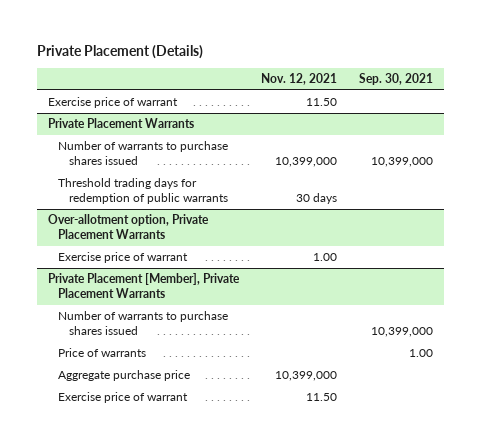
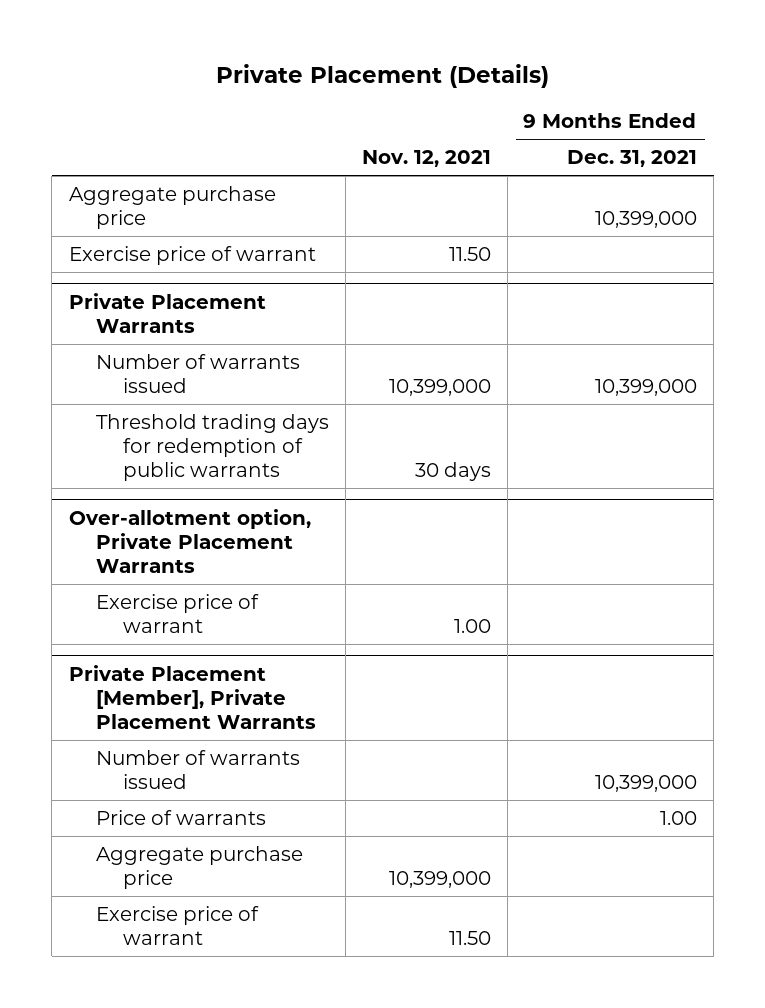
- | Nov. 12, 2021 | Sep. 30, 2021
+ | Nov. 12, 2021 | 9 Months Ended Dec. 31, 2021
+ Aggregate purchase price | | 10,399,000
@ Private Placement Warrants
- Number of warrants to purchase shares issued | 10,399,000 | 10,399,000
+ Number of warrants issued | 10,399,000 | 10,399,000
@ Private Placement [Member], Private Placement Warrants
- Number of warrants to purchase shares issued | | 10,399,000
+ Number of warrants issued | | 10,399,000

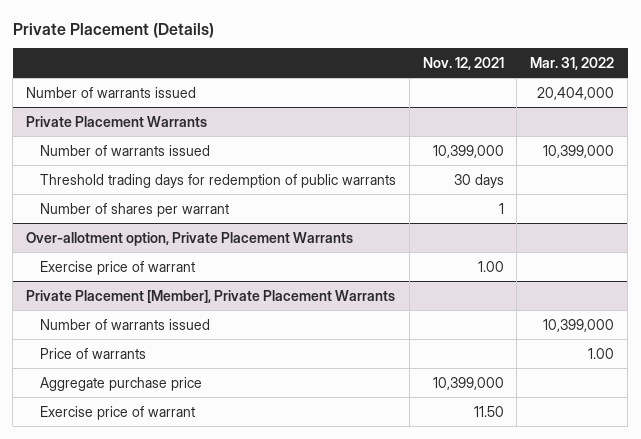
- | Nov. 12, 2021 | 9 Months Ended Dec. 31, 2021
+ | Nov. 12, 2021 | Mar. 31, 2022
- Aggregate purchase price | | 10,399,000
- Exercise price of warrant | 11.50 |
+ Number of warrants issued | | 20,404,000
@ Private Placement Warrants
+ Number of shares per warrant | 1 |

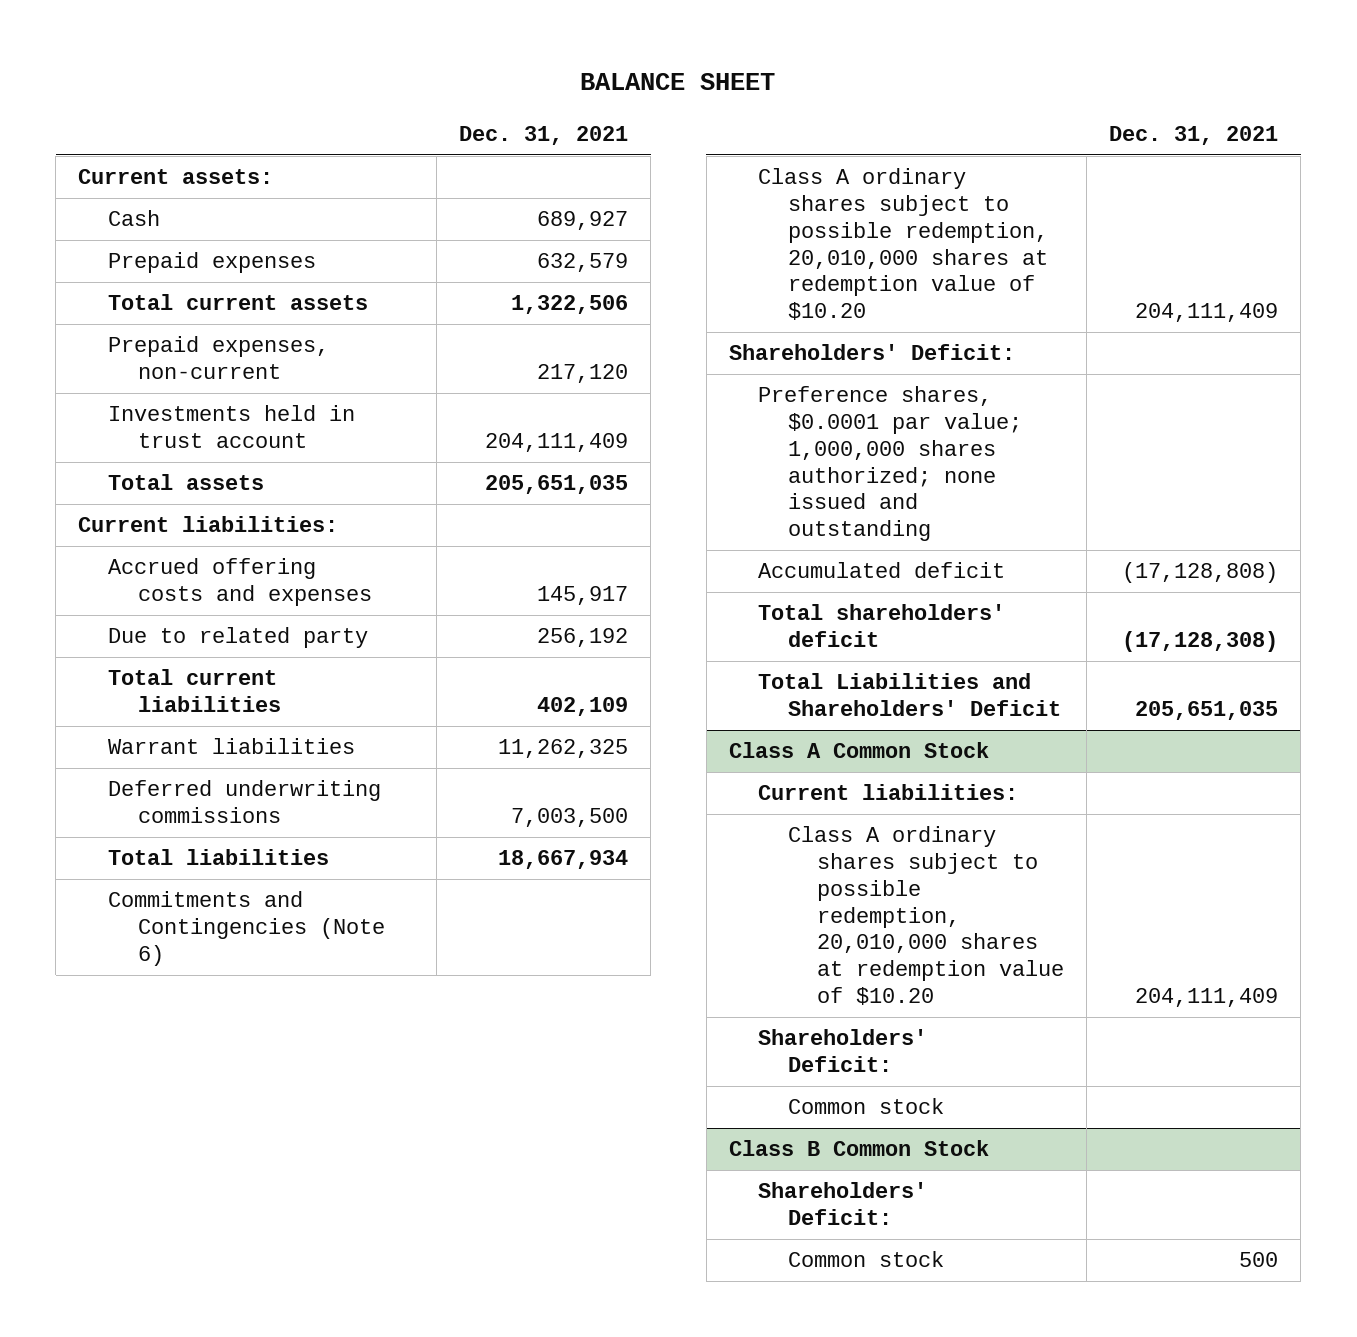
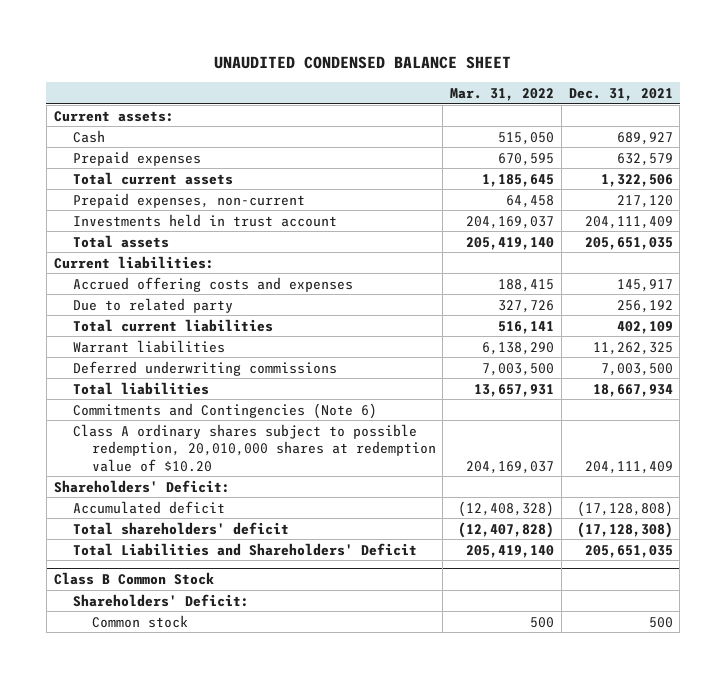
- BALANCE SHEET
+ UNAUDITED CONDENSED BALANCE SHEET
- | Dec. 31, 2021
+ | Mar. 31, 2022 | Dec. 31, 2021
- Preference shares, $0.0001 par value; 1,000,000 shares authorized; none issued and outstanding
- Class A Common Stock
- Current liabilities:
- Class A ordinary shares subject to possible redemption, 20,010,000 shares at redemption value of $10.20 | 204,111,409
- Shareholders' Deficit:
- Common stock

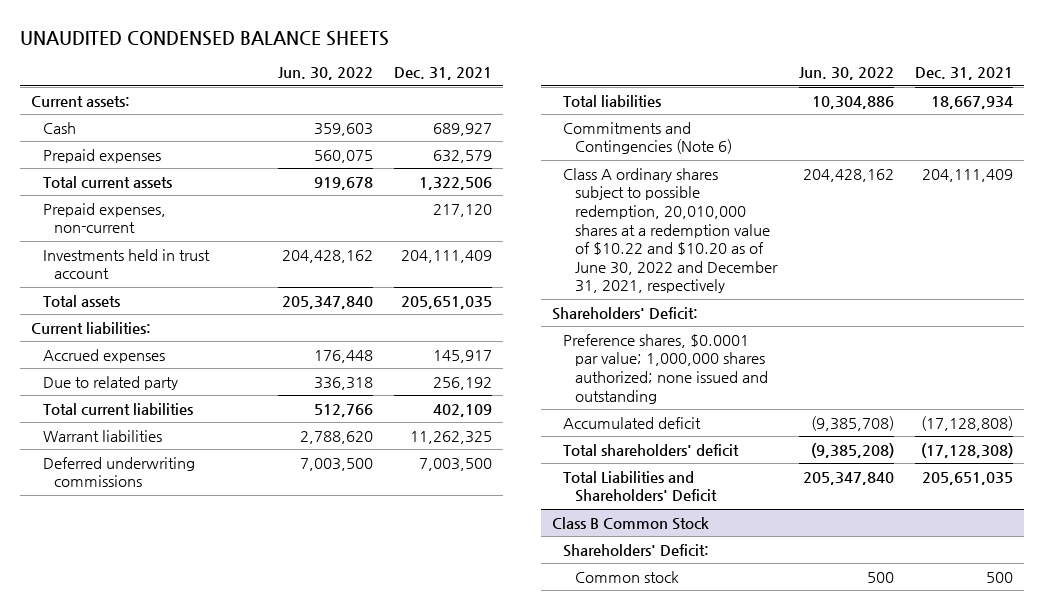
- UNAUDITED CONDENSED BALANCE SHEET
+ UNAUDITED CONDENSED BALANCE SHEETS
- | Mar. 31, 2022 | Dec. 31, 2021
+ | Jun. 30, 2022 | Dec. 31, 2021
- Accrued offering costs and expenses | 188,415 | 145,917
+ Accrued expenses | 176,448 | 145,917
- Class A ordinary shares subject to possible redemption, 20,010,000 shares at redemption value of $10.20 | 204,169,037 | 204,111,409
+ Class A ordinary shares subject to possible redemption, 20,010,000 shares at a redemption value of $10.22 and $10.20 as of June 30, 2022 and December 31, 2021, respectively | 204,428,162 | 204,111,409
+ Preference shares, $0.0001 par value; 1,000,000 shares authorized; none issued and outstanding

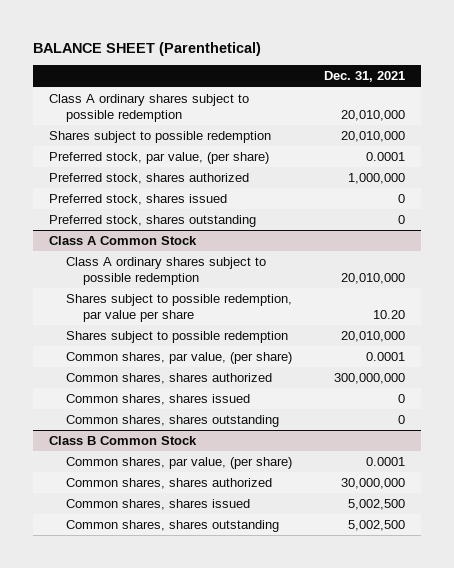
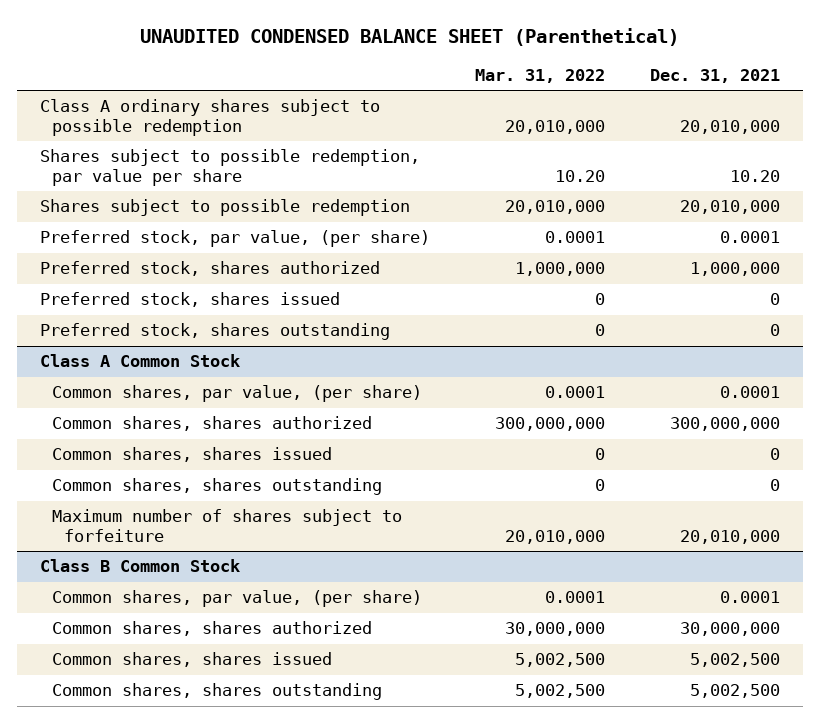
- BALANCE SHEET (Parenthetical)
+ UNAUDITED CONDENSED BALANCE SHEET (Parenthetical)
- | Dec. 31, 2021
+ | Mar. 31, 2022 | Dec. 31, 2021
+ Shares subject to possible redemption, par value per share | 10.20 | 10.20
@ Class A Common Stock
- Class A ordinary shares subject to possible redemption | 20,010,000
- Shares subject to possible redemption, par value per share | 10.20
- Shares subject to possible redemption | 20,010,000
+ Maximum number of shares subject to forfeiture | 20,010,000 | 20,010,000

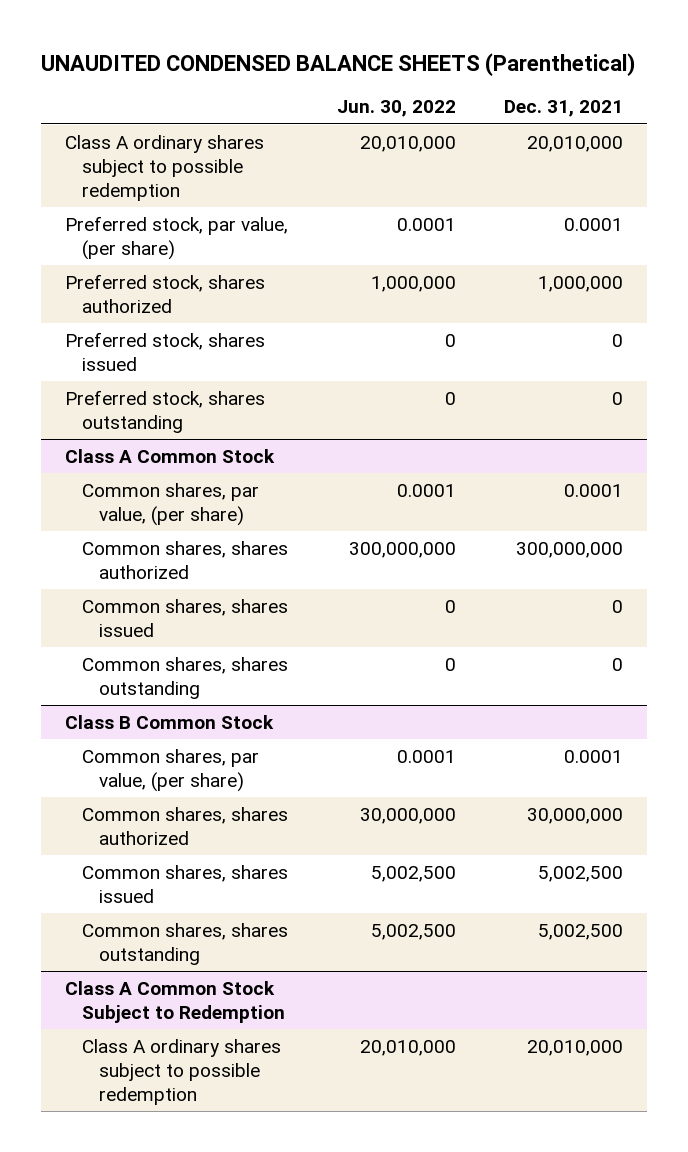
- UNAUDITED CONDENSED BALANCE SHEET (Parenthetical)
+ UNAUDITED CONDENSED BALANCE SHEETS (Parenthetical)
- | Mar. 31, 2022 | Dec. 31, 2021
+ | Jun. 30, 2022 | Dec. 31, 2021
- Shares subject to possible redemption, par value per share | 10.20 | 10.20
- Shares subject to possible redemption | 20,010,000 | 20,010,000
@ Class A Common Stock
- Maximum number of shares subject to forfeiture | 20,010,000 | 20,010,000
+ Class A Common Stock Subject to Redemption
+ Class A ordinary shares subject to possible redemption | 20,010,000 | 20,010,000

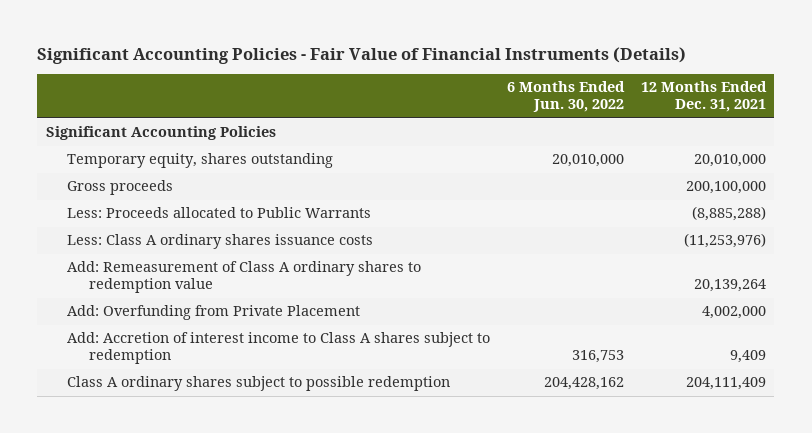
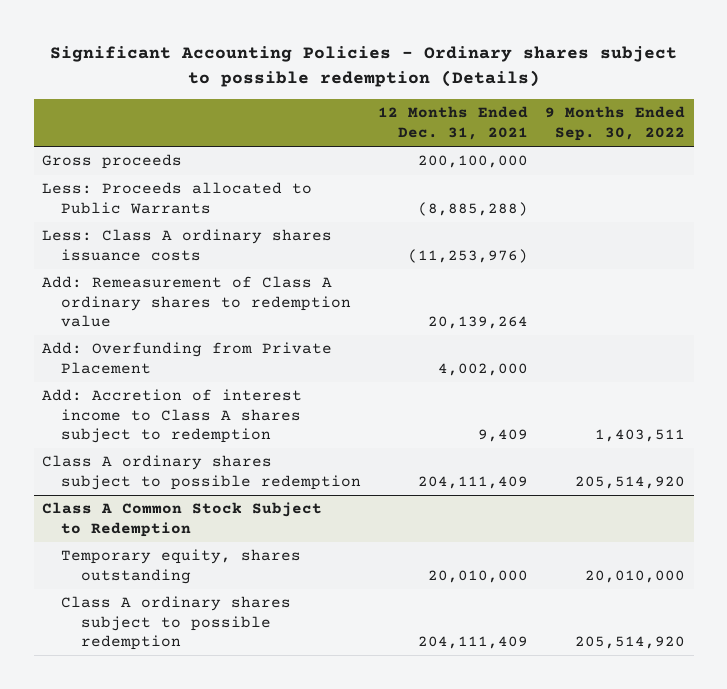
- Significant Accounting Policies - Fair Value of Financial Instruments (Details)
+ Significant Accounting Policies - Ordinary shares subject to possible redemption (Details)
- | 6 Months Ended Jun. 30, 2022 | 12 Months Ended Dec. 31, 2021
+ | 12 Months Ended Dec. 31, 2021 | 9 Months Ended Sep. 30, 2022
- Significant Accounting Policies
- Temporary equity, shares outstanding | 20,010,000 | 20,010,000
+ Class A Common Stock Subject to Redemption
+ Temporary equity, shares outstanding | 20,010,000 | 20,010,000
+ Class A ordinary shares subject to possible redemption | 204,111,409 | 205,514,920

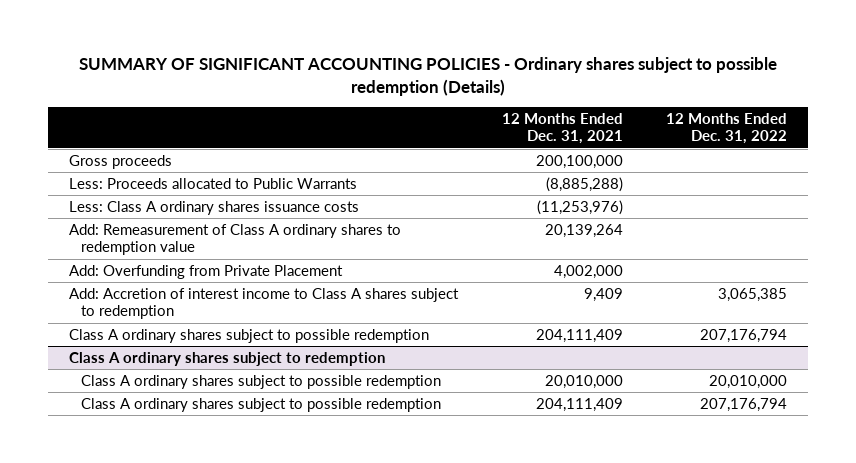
- Significant Accounting Policies - Ordinary shares subject to possible redemption (Details)
+ SUMMARY OF SIGNIFICANT ACCOUNTING POLICIES - Ordinary shares subject to possible redemption (Details)
- | 12 Months Ended Dec. 31, 2021 | 9 Months Ended Sep. 30, 2022
+ | 12 Months Ended Dec. 31, 2021 | 12 Months Ended Dec. 31, 2022
- Class A Common Stock Subject to Redemption
- Temporary equity, shares outstanding | 20,010,000 | 20,010,000
+ Class A ordinary shares subject to redemption
+ Class A ordinary shares subject to possible redemption | 20,010,000 | 20,010,000

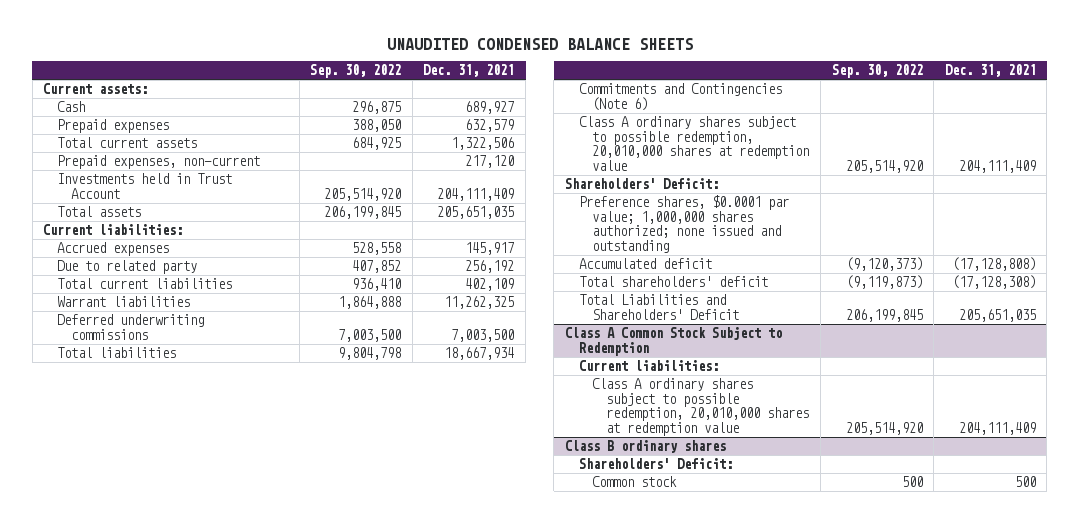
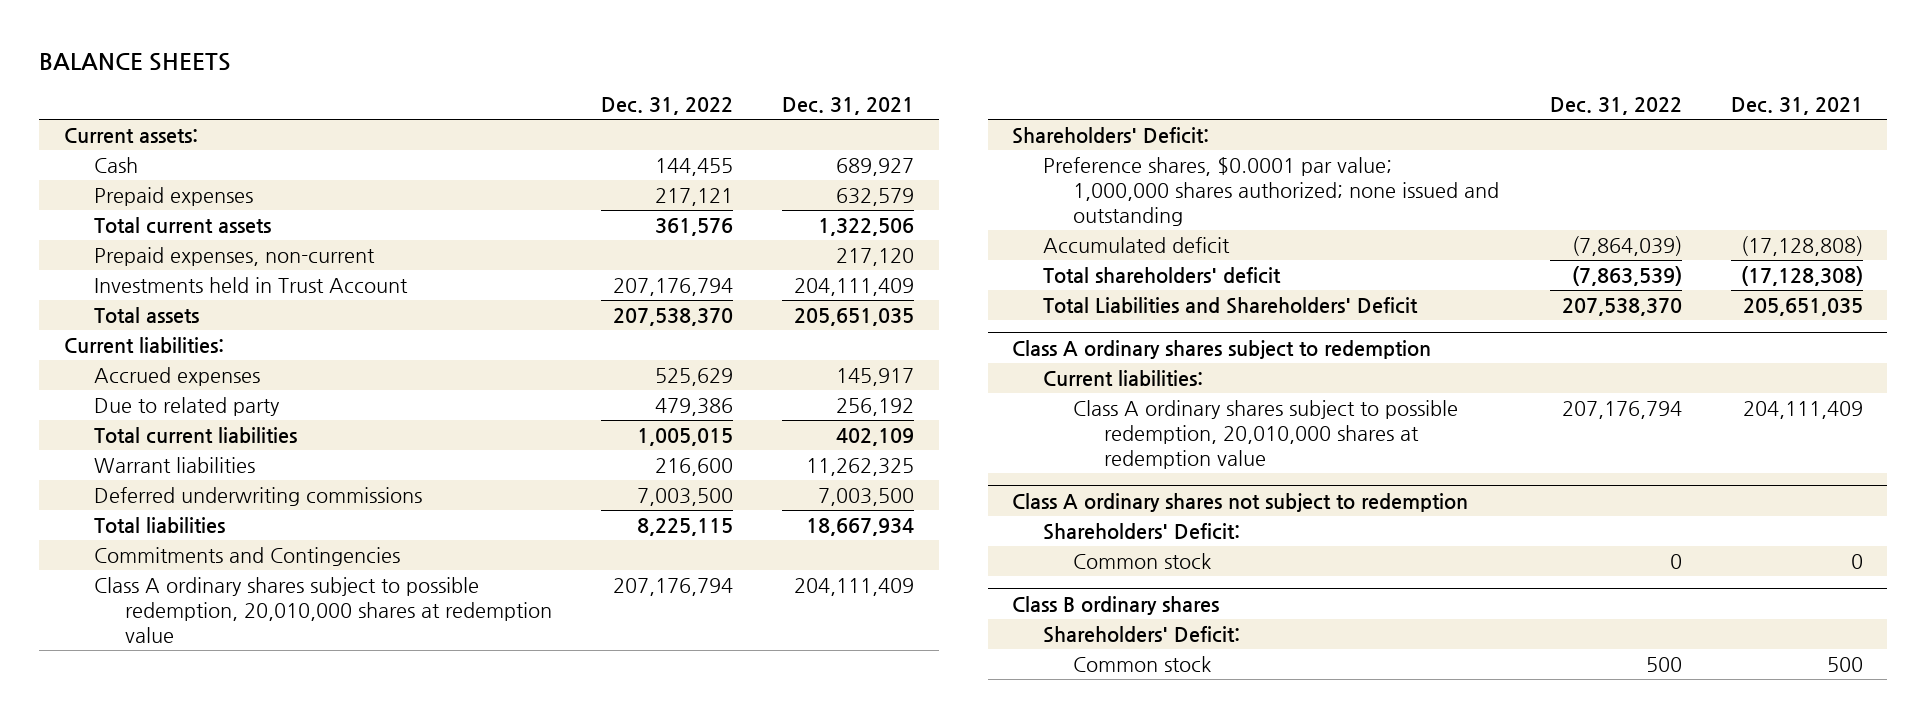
- UNAUDITED CONDENSED BALANCE SHEETS
+ BALANCE SHEETS
- | Sep. 30, 2022 | Dec. 31, 2021
+ | Dec. 31, 2022 | Dec. 31, 2021
- Commitments and Contingencies (Note 6)
+ Commitments and Contingencies
- Class A Common Stock Subject to Redemption
+ Class A ordinary shares subject to redemption
+ Class A ordinary shares not subject to redemption
+ Shareholders' Deficit:
+ Common stock | 0 | 0

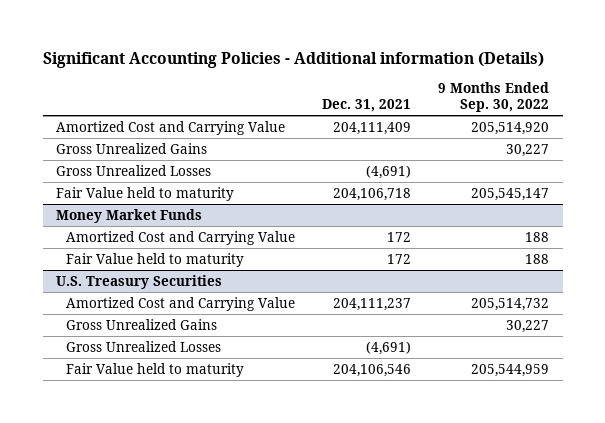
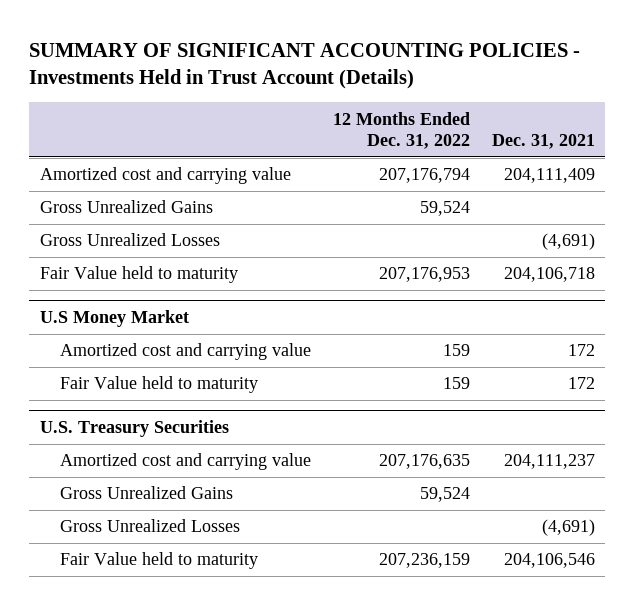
- Significant Accounting Policies - Additional information (Details)
+ SUMMARY OF SIGNIFICANT ACCOUNTING POLICIES - Investments Held in Trust Account (Details)
- | Dec. 31, 2021 | 9 Months Ended Sep. 30, 2022
+ | 12 Months Ended Dec. 31, 2022 | Dec. 31, 2021
- Amortized Cost and Carrying Value | 204,111,409 | 205,514,920
+ Amortized cost and carrying value | 207,176,794 | 204,111,409
- Money Market Funds
- Amortized Cost and Carrying Value | 172 | 188
+ U.S Money Market
+ Amortized cost and carrying value | 159 | 172
@ U.S. Treasury Securities
- Amortized Cost and Carrying Value | 204,111,237 | 205,514,732
+ Amortized cost and carrying value | 207,176,635 | 204,111,237

